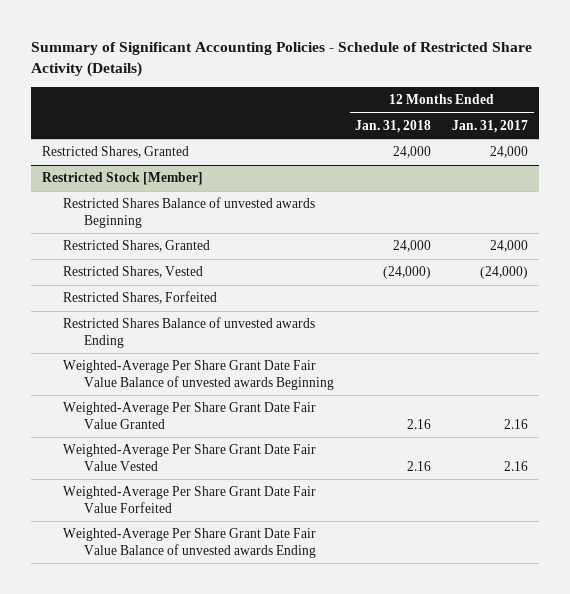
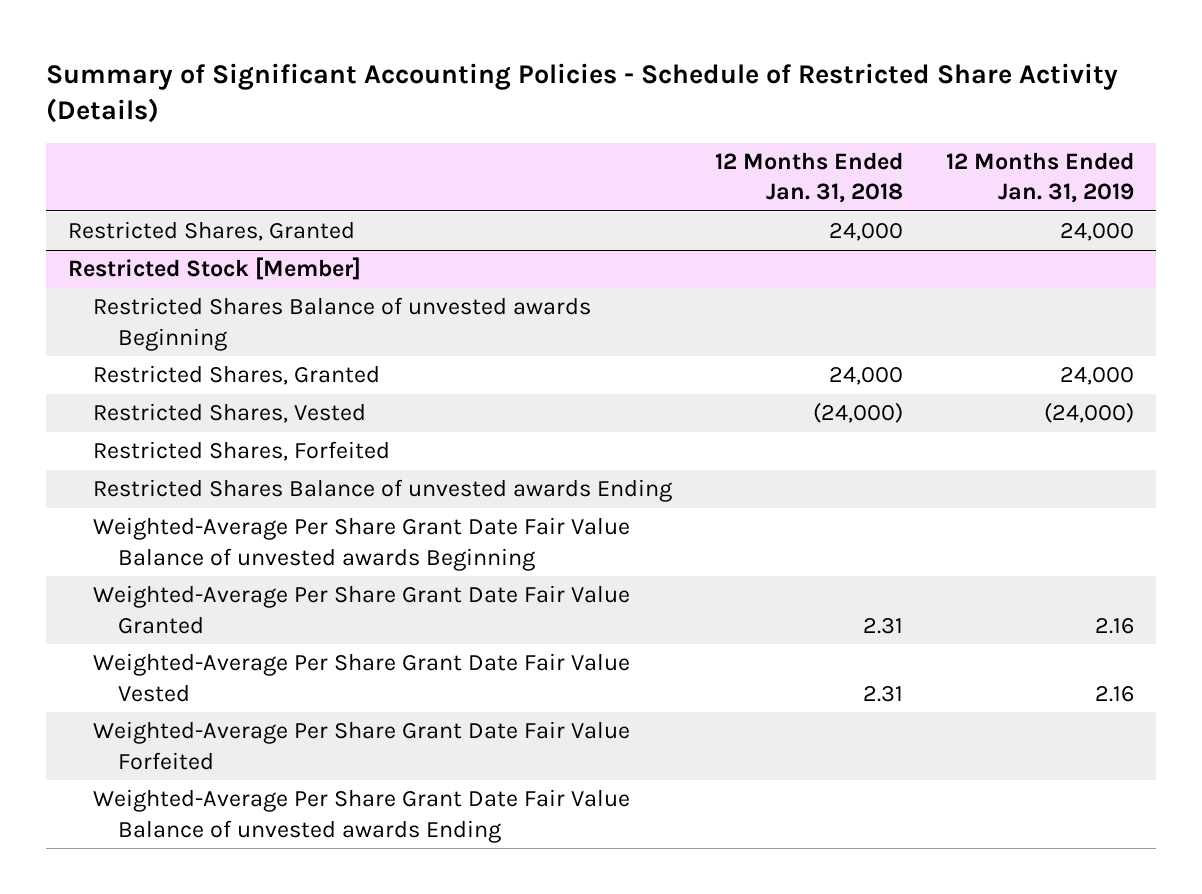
- | 12 Months Ended Jan. 31, 2018 | 12 Months Ended Jan. 31, 2017
+ | 12 Months Ended Jan. 31, 2018 | 12 Months Ended Jan. 31, 2019
@ Restricted Stock [Member]
- Weighted-Average Per Share Grant Date Fair Value Granted | 2.16 | 2.16
- Weighted-Average Per Share Grant Date Fair Value Vested | 2.16 | 2.16
+ Weighted-Average Per Share Grant Date Fair Value Granted | 2.31 | 2.16
+ Weighted-Average Per Share Grant Date Fair Value Vested | 2.31 | 2.16

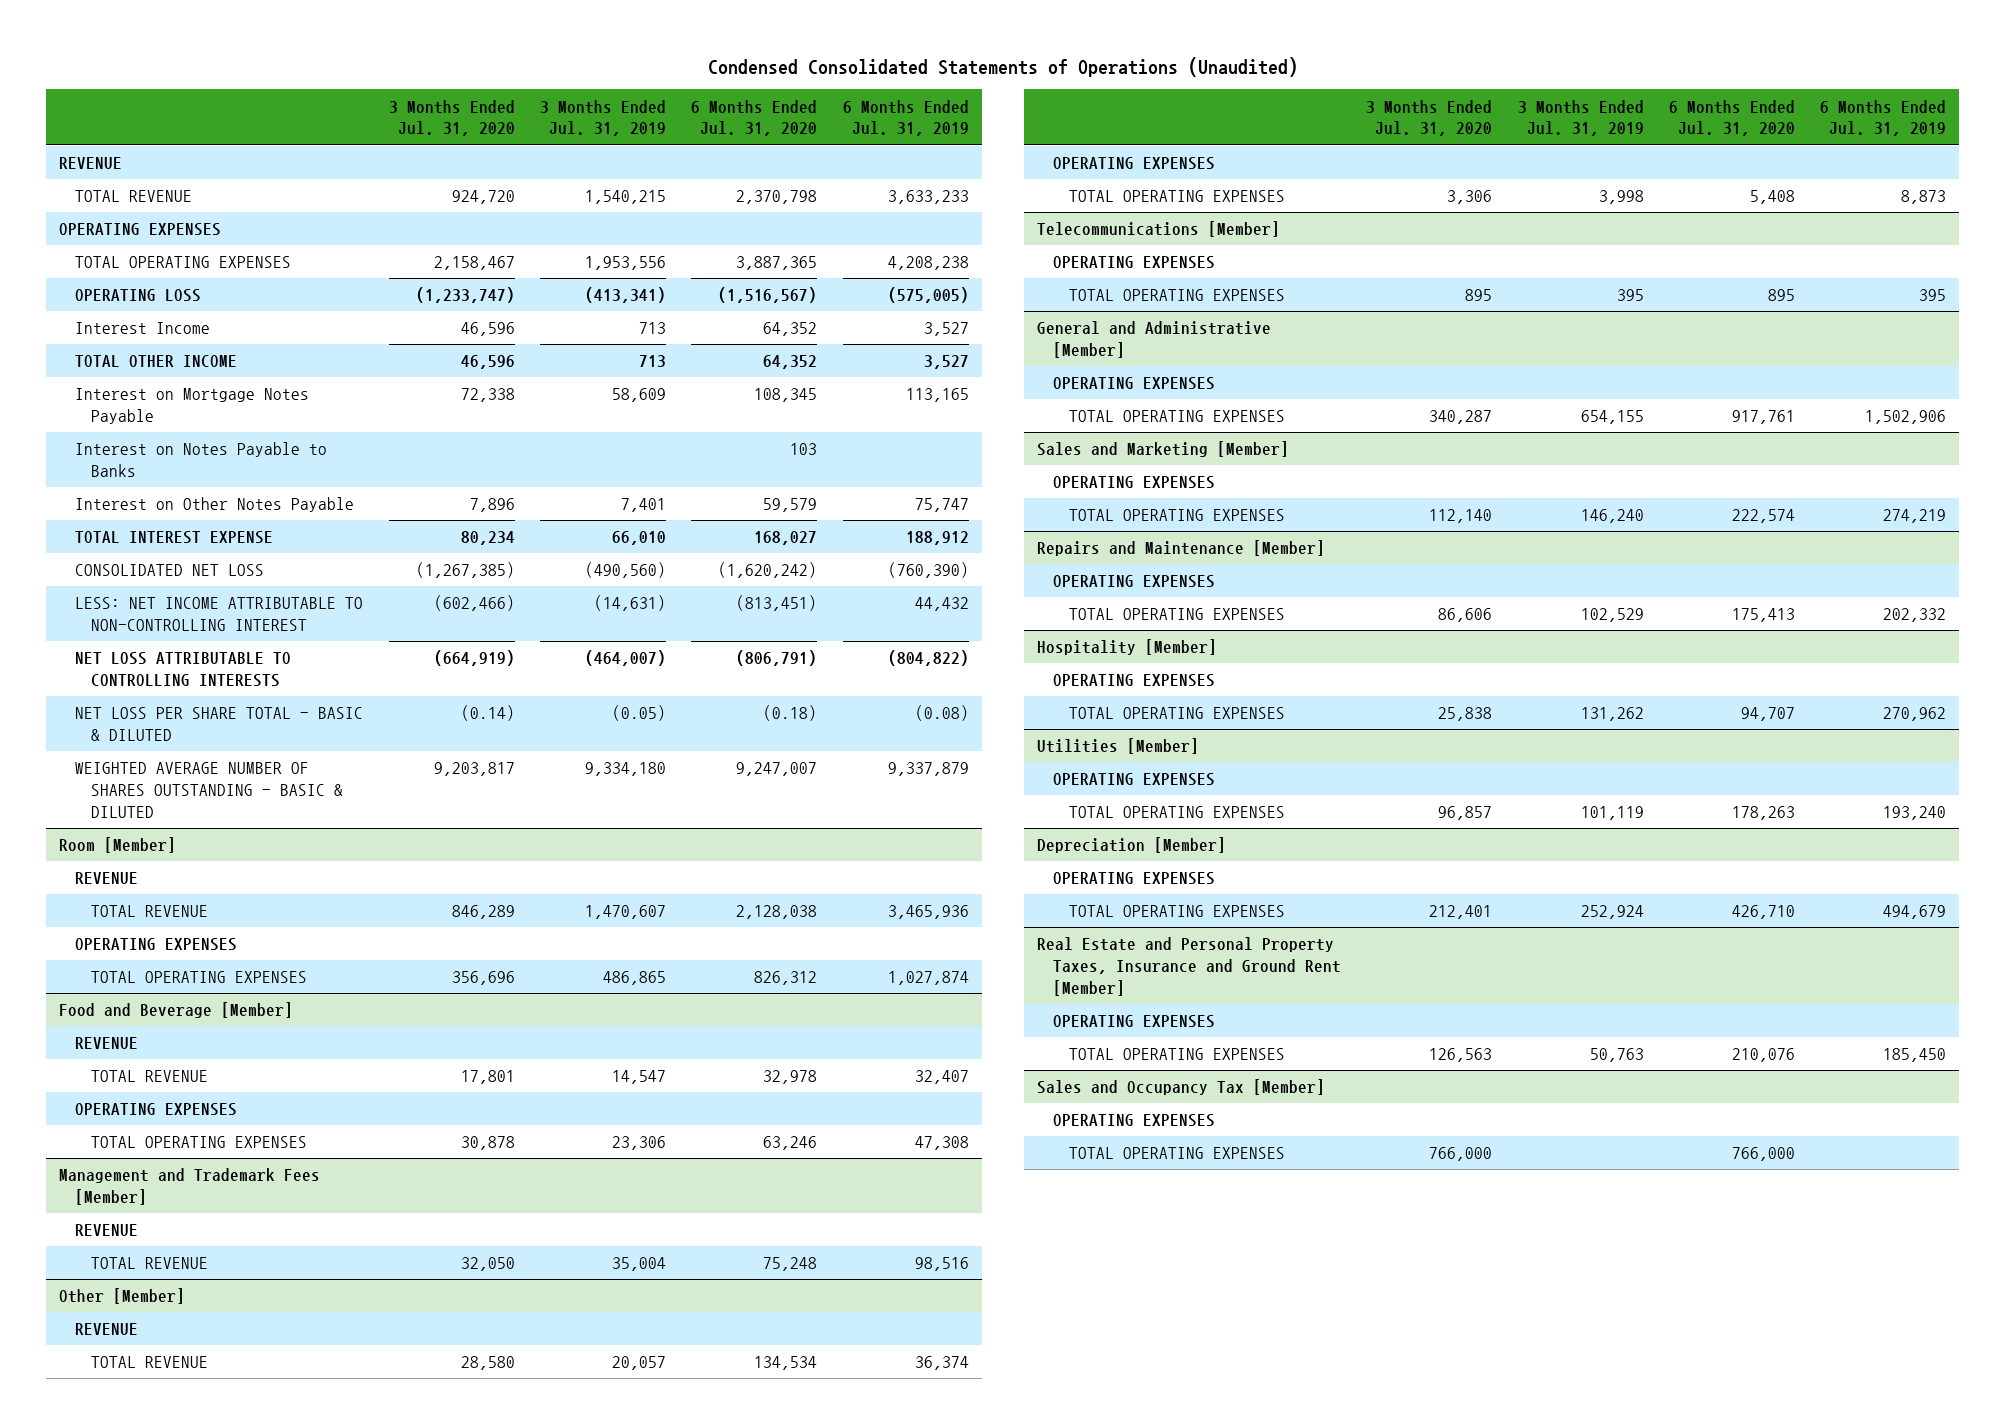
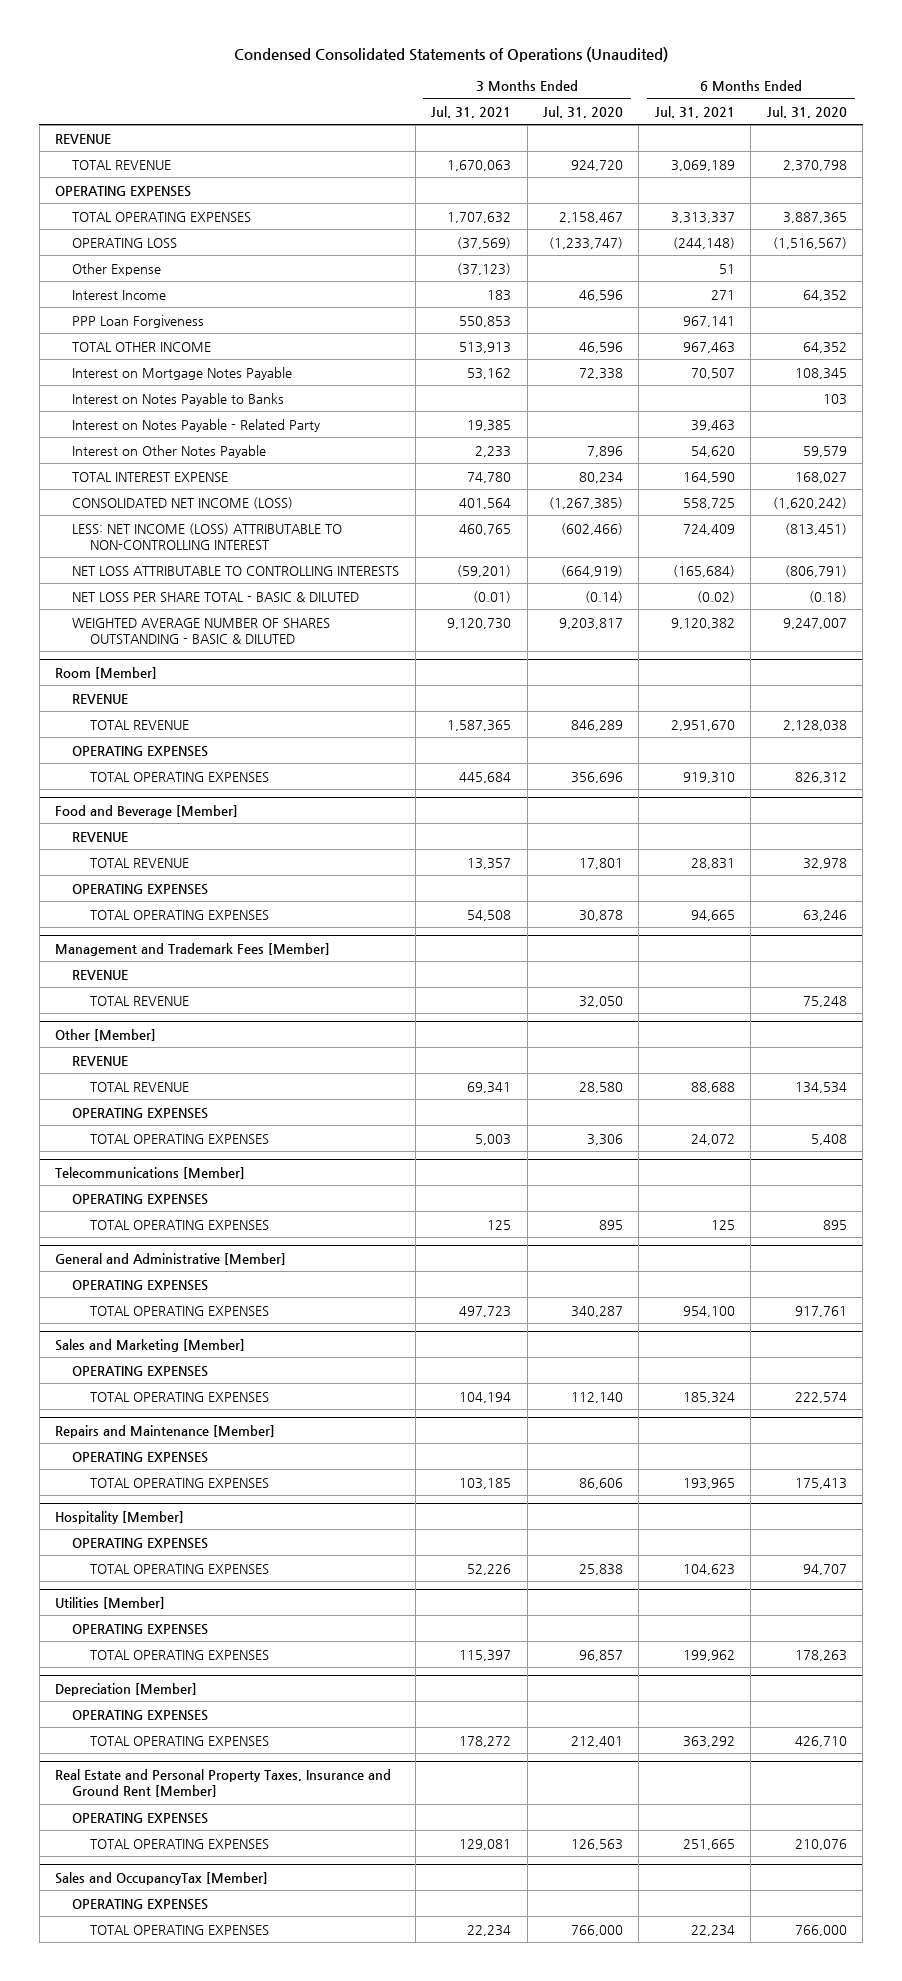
- | 3 Months Ended Jul. 31, 2020 | 3 Months Ended Jul. 31, 2019 | 6 Months Ended Jul. 31, 2020 | 6 Months Ended Jul. 31, 2019
+ | 3 Months Ended Jul. 31, 2021 | 3 Months Ended Jul. 31, 2020 | 6 Months Ended Jul. 31, 2021 | 6 Months Ended Jul. 31, 2020
+ Other Expense | (37,123) | | 51 |
+ PPP Loan Forgiveness | 550,853 | | 967,141 |
+ Interest on Notes Payable - Related Party | 19,385 | | 39,463 |
- CONSOLIDATED NET LOSS | (1,267,385) | (490,560) | (1,620,242) | (760,390)
- LESS: NET INCOME ATTRIBUTABLE TO NON-CONTROLLING INTEREST | (602,466) | (14,631) | (813,451) | 44,432
+ CONSOLIDATED NET INCOME (LOSS) | 401,564 | (1,267,385) | 558,725 | (1,620,242)
+ LESS: NET INCOME (LOSS) ATTRIBUTABLE TO NON-CONTROLLING INTEREST | 460,765 | (602,466) | 724,409 | (813,451)
- Sales and Occupancy Tax [Member]
+ Sales and OccupancyTax [Member]

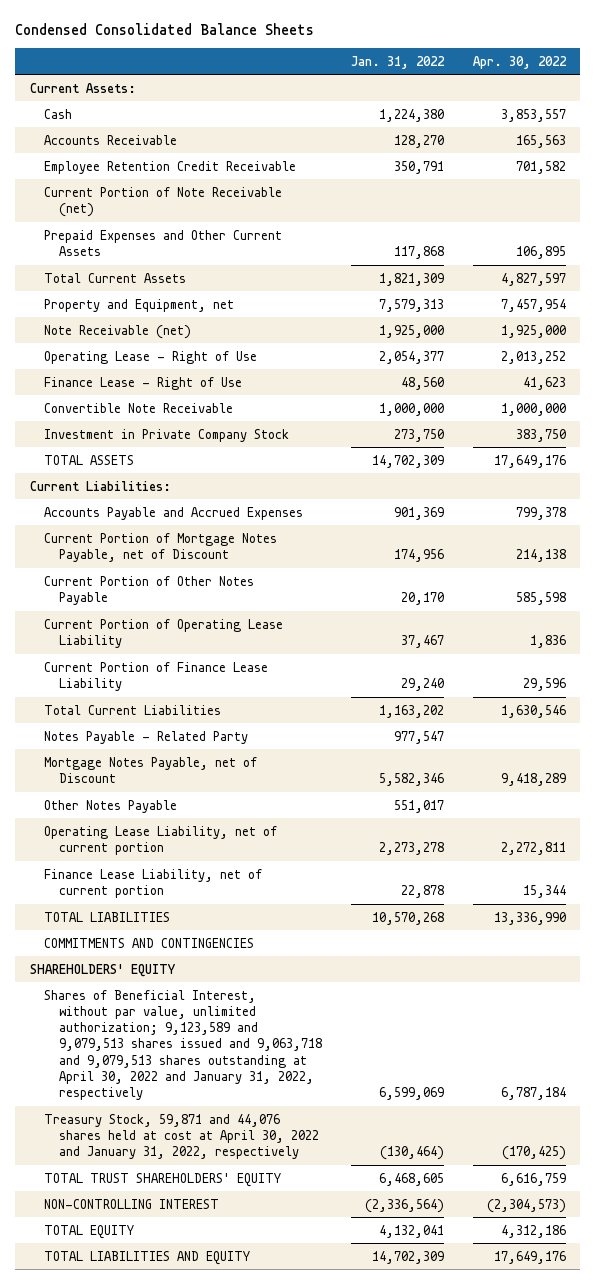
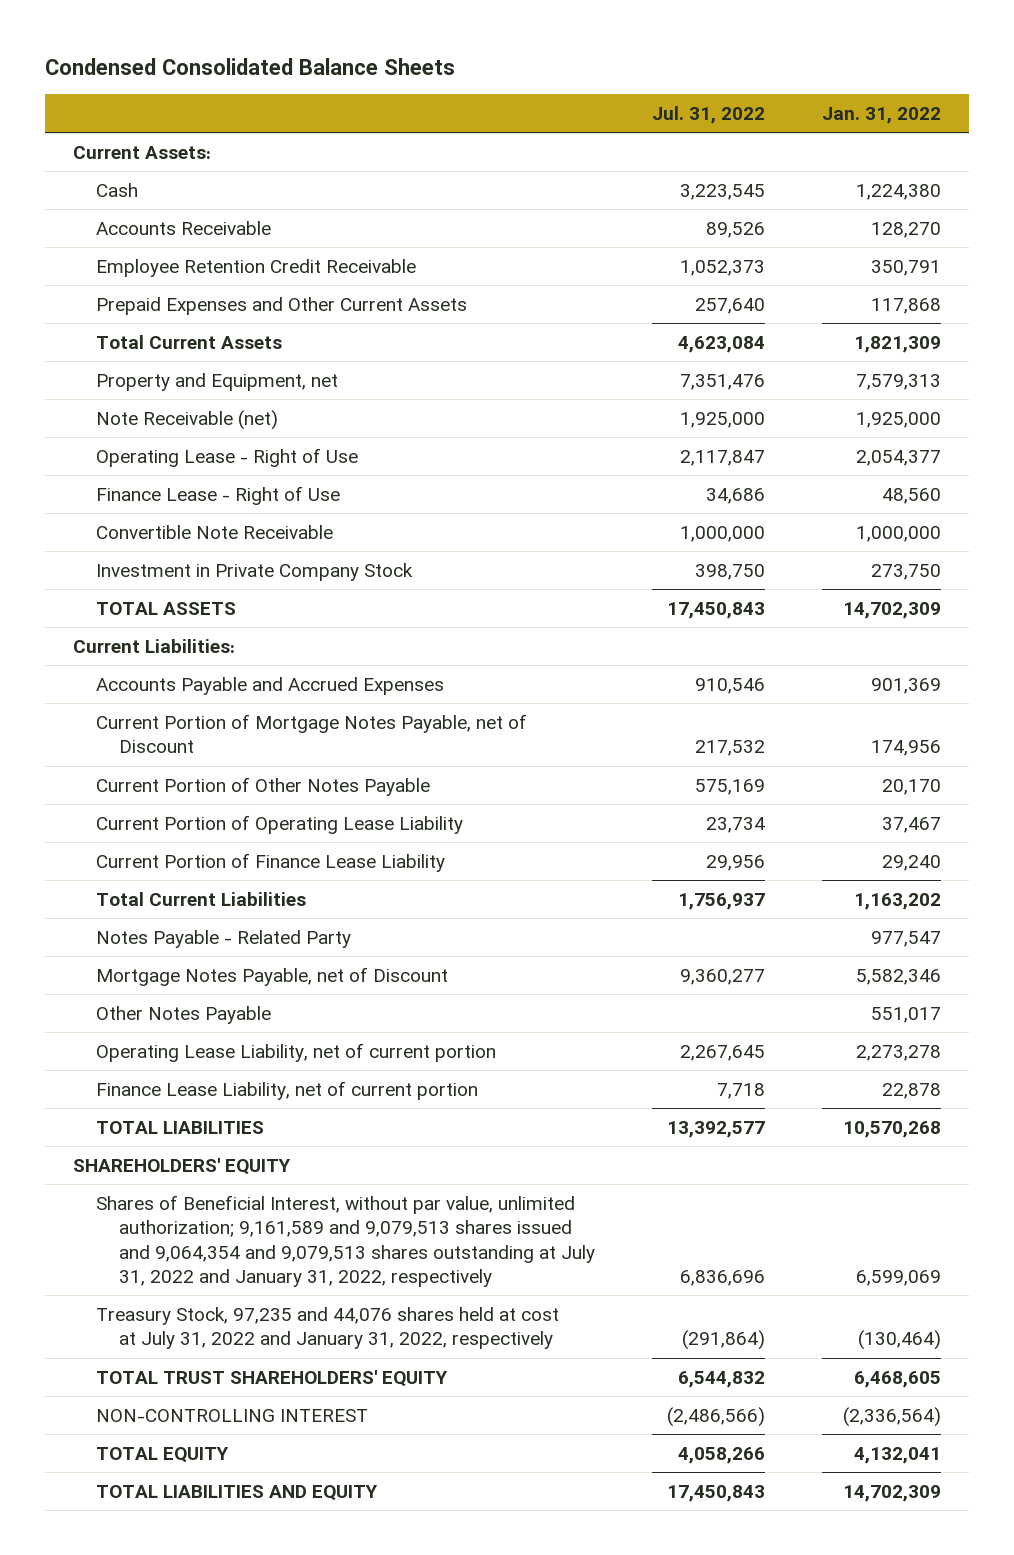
- | Jan. 31, 2022 | Apr. 30, 2022
+ | Jul. 31, 2022 | Jan. 31, 2022
- Current Portion of Note Receivable (net)
- COMMITMENTS AND CONTINGENCIES
- Shares of Beneficial Interest, without par value, unlimited authorization; 9,123,589 and 9,079,513 shares issued and 9,063,718 and 9,079,513 shares outstanding at April 30, 2022 and January 31, 2022, respectively | 6,599,069 | 6,787,184
- Treasury Stock, 59,871 and 44,076 shares held at cost at April 30, 2022 and January 31, 2022, respectively | (130,464) | (170,425)
+ Shares of Beneficial Interest, without par value, unlimited authorization; 9,161,589 and 9,079,513 shares issued and 9,064,354 and 9,079,513 shares outstanding at July 31, 2022 and January 31, 2022, respectively | 6,836,696 | 6,599,069
+ Treasury Stock, 97,235 and 44,076 shares held at cost at July 31, 2022 and January 31, 2022, respectively | (291,864) | (130,464)

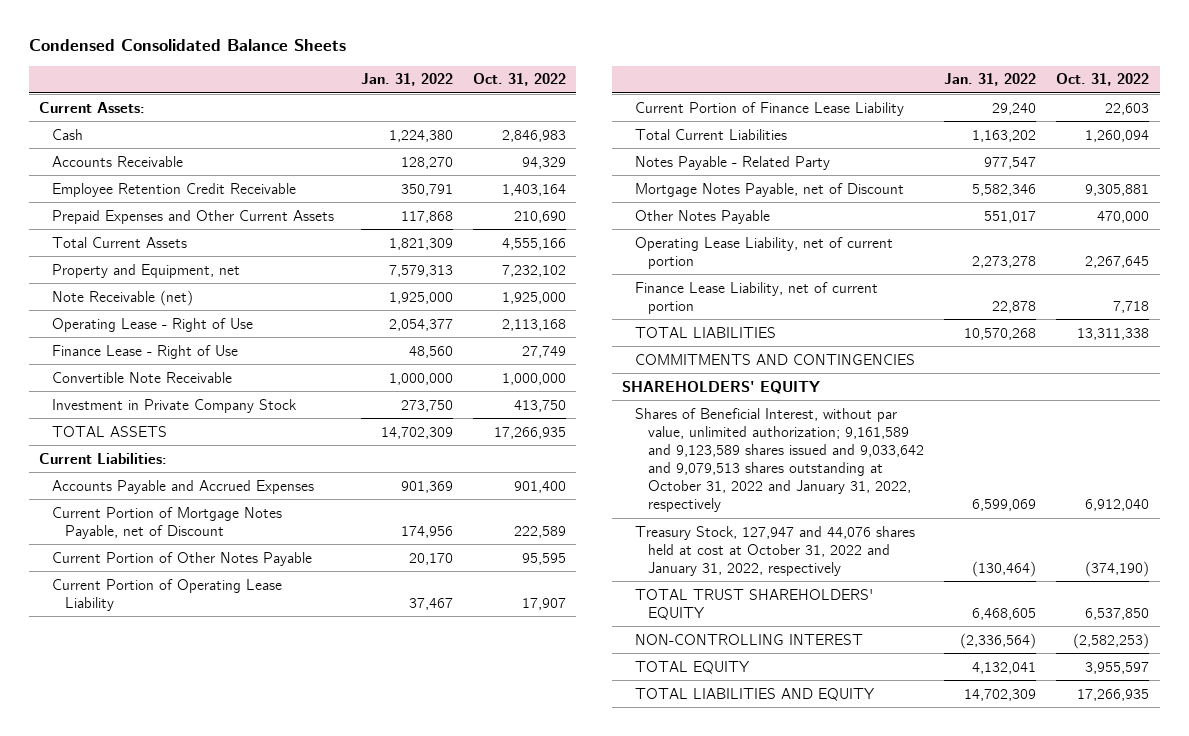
- | Jul. 31, 2022 | Jan. 31, 2022
+ | Jan. 31, 2022 | Oct. 31, 2022
+ COMMITMENTS AND CONTINGENCIES
- Shares of Beneficial Interest, without par value, unlimited authorization; 9,161,589 and 9,079,513 shares issued and 9,064,354 and 9,079,513 shares outstanding at July 31, 2022 and January 31, 2022, respectively | 6,836,696 | 6,599,069
- Treasury Stock, 97,235 and 44,076 shares held at cost at July 31, 2022 and January 31, 2022, respectively | (291,864) | (130,464)
+ Shares of Beneficial Interest, without par value, unlimited authorization; 9,161,589 and 9,123,589 shares issued and 9,033,642 and 9,079,513 shares outstanding at October 31, 2022 and January 31, 2022, respectively | 6,599,069 | 6,912,040
+ Treasury Stock, 127,947 and 44,076 shares held at cost at October 31, 2022 and January 31, 2022, respectively | (130,464) | (374,190)

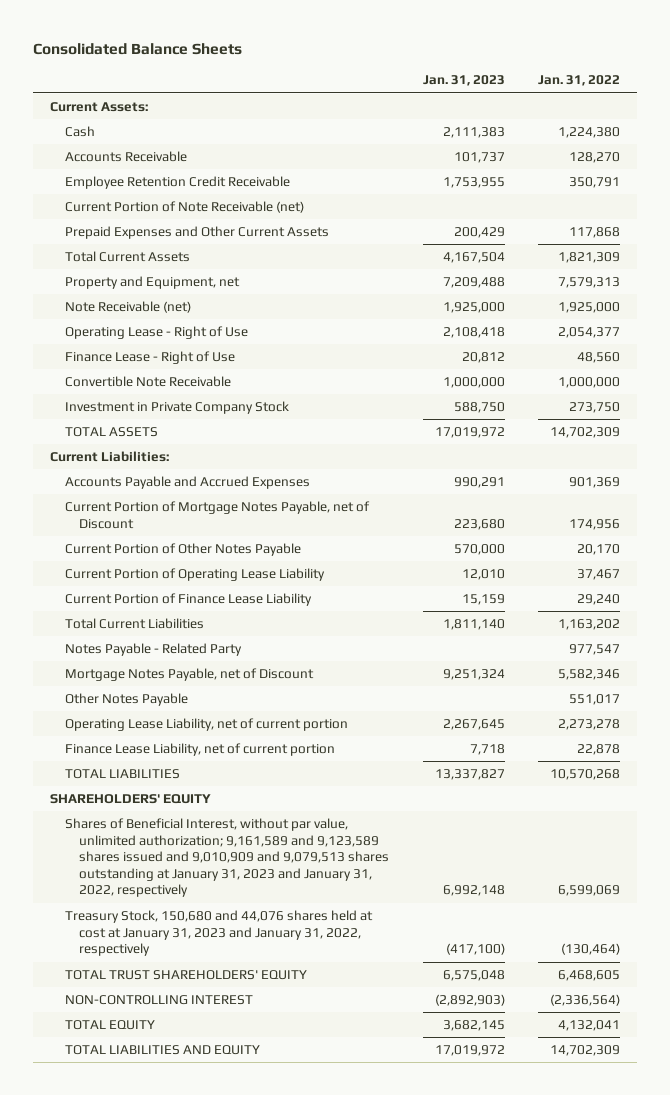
- Condensed Consolidated Balance Sheets
+ Consolidated Balance Sheets
- | Jan. 31, 2022 | Oct. 31, 2022
+ | Jan. 31, 2023 | Jan. 31, 2022
+ Current Portion of Note Receivable (net)
- COMMITMENTS AND CONTINGENCIES
- Shares of Beneficial Interest, without par value, unlimited authorization; 9,161,589 and 9,123,589 shares issued and 9,033,642 and 9,079,513 shares outstanding at October 31, 2022 and January 31, 2022, respectively | 6,599,069 | 6,912,040
- Treasury Stock, 127,947 and 44,076 shares held at cost at October 31, 2022 and January 31, 2022, respectively | (130,464) | (374,190)
+ Shares of Beneficial Interest, without par value, unlimited authorization; 9,161,589 and 9,123,589 shares issued and 9,010,909 and 9,079,513 shares outstanding at January 31, 2023 and January 31, 2022, respectively | 6,992,148 | 6,599,069
+ Treasury Stock, 150,680 and 44,076 shares held at cost at January 31, 2023 and January 31, 2022, respectively | (417,100) | (130,464)

